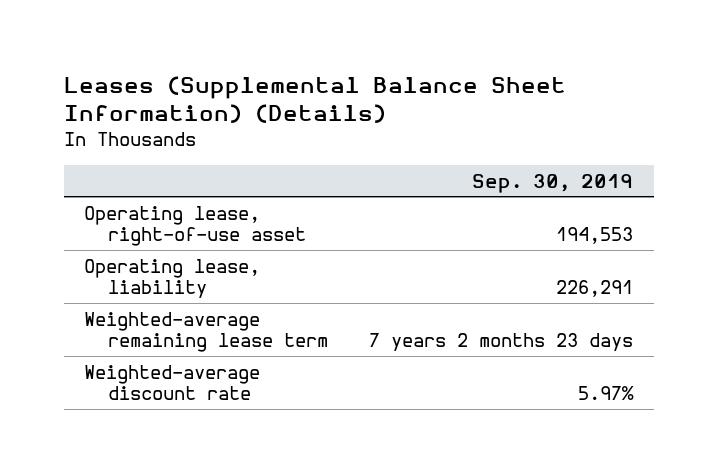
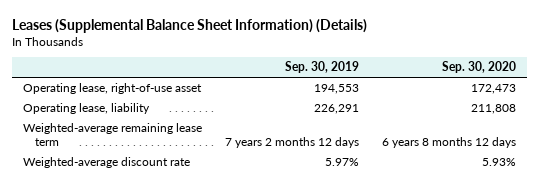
- | Sep. 30, 2019
+ | Sep. 30, 2019 | Sep. 30, 2020
- Weighted-average remaining lease term | 7 years 2 months 23 days
+ Weighted-average remaining lease term | 7 years 2 months 12 days | 6 years 8 months 12 days

